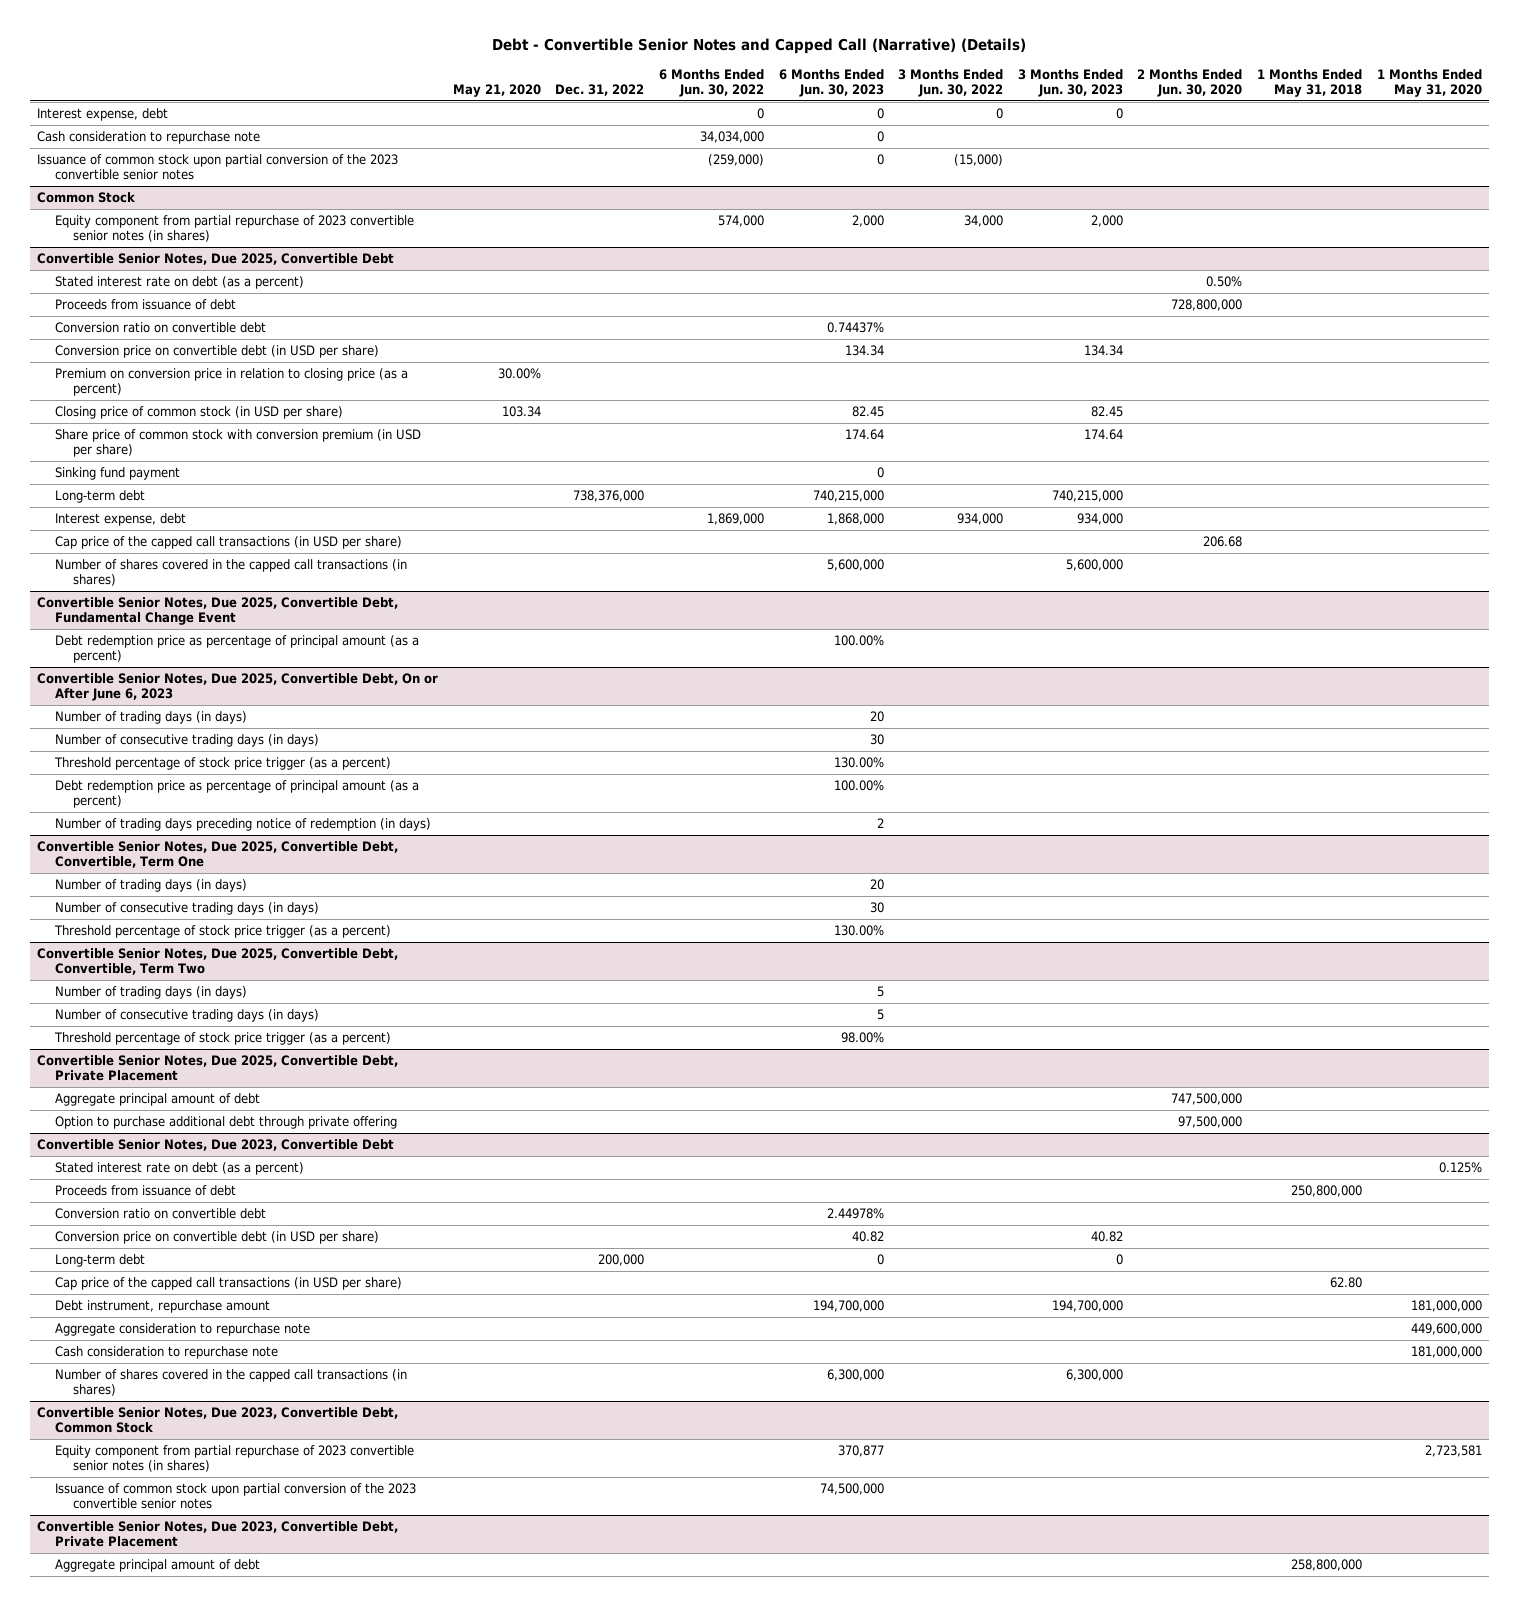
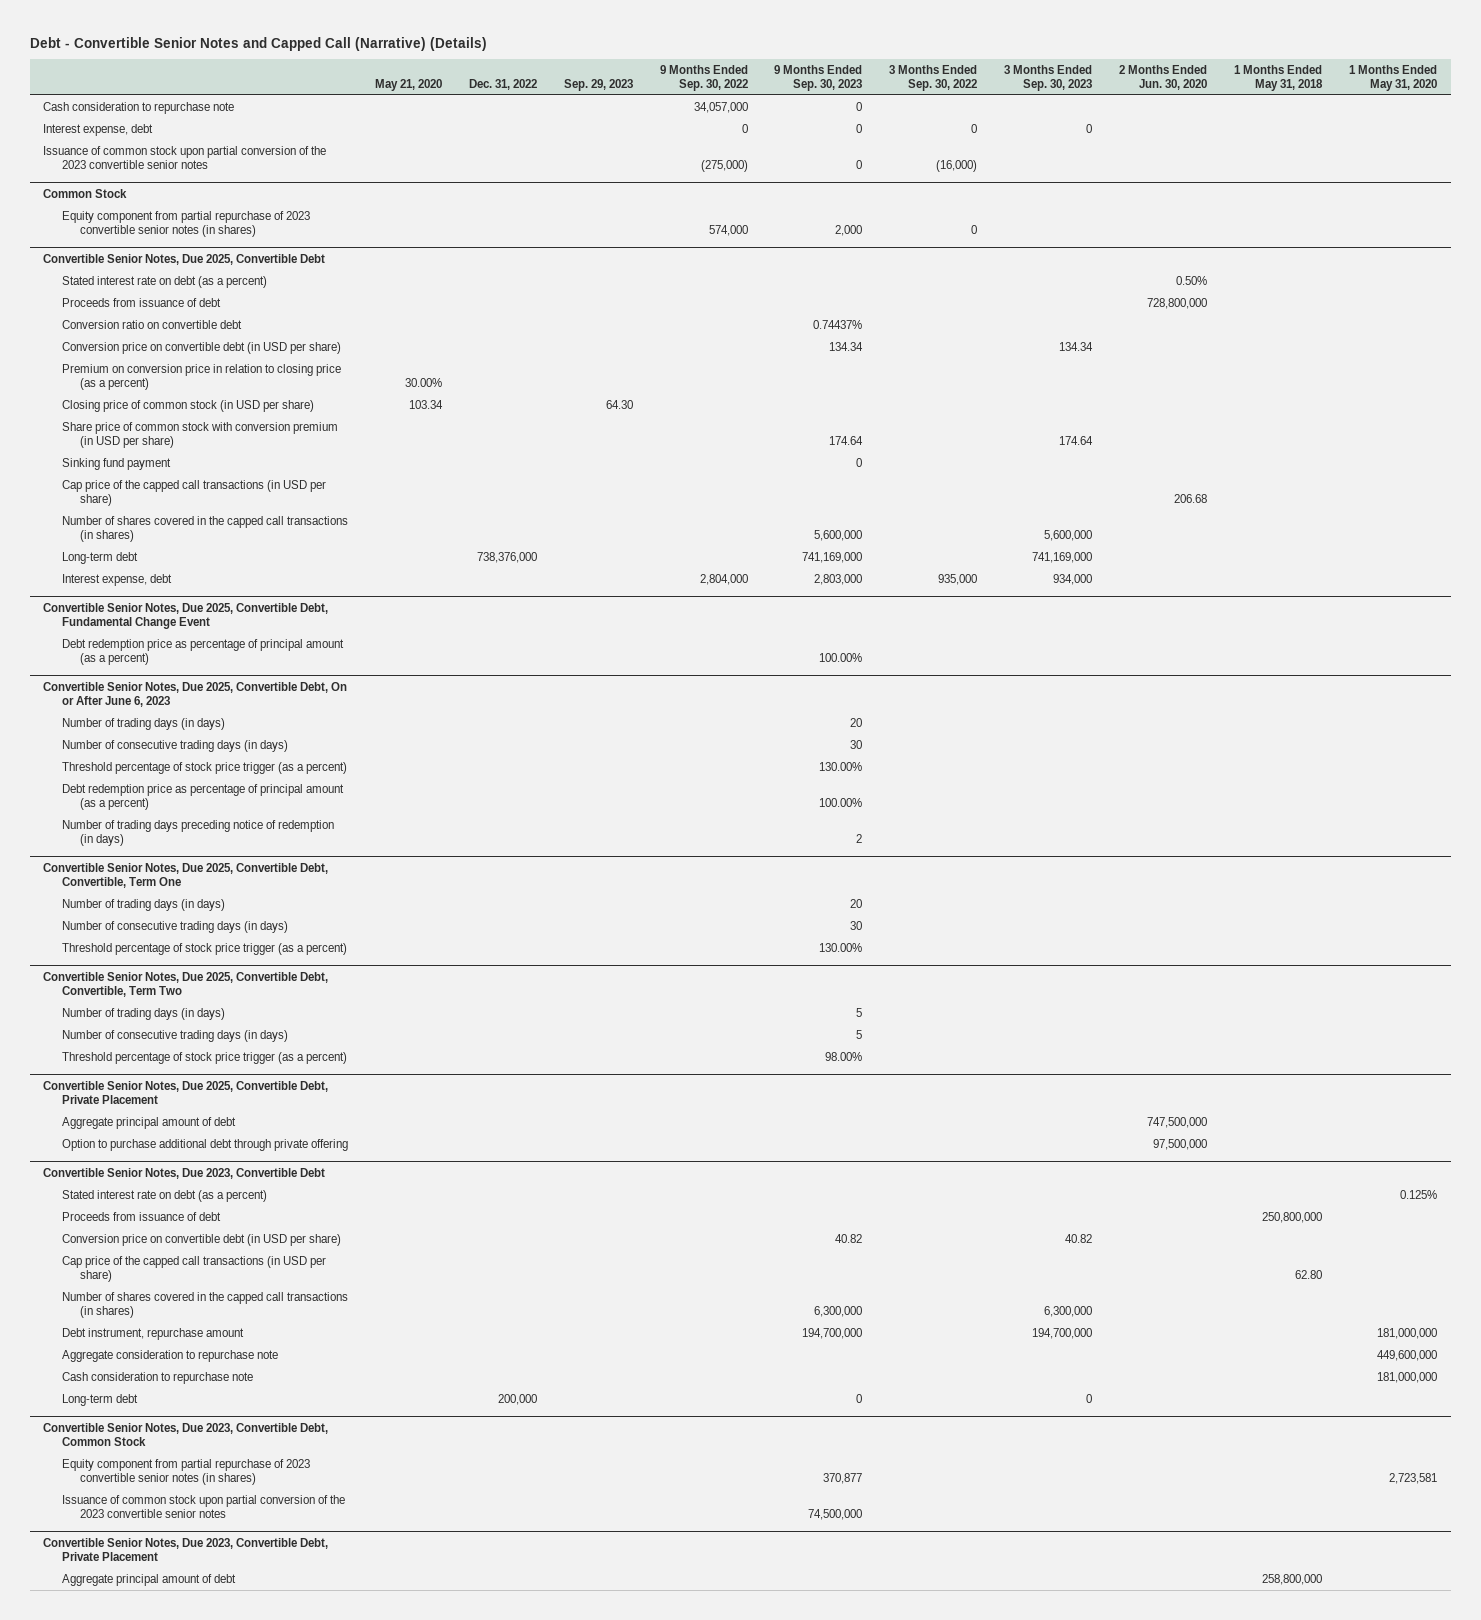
- | May 21, 2020 | Dec. 31, 2022 | 6 Months Ended Jun. 30, 2022 | 6 Months Ended Jun. 30, 2023 | 3 Months Ended Jun. 30, 2022 | 3 Months Ended Jun. 30, 2023 | 2 Months Ended Jun. 30, 2020 | 1 Months Ended May 31, 2018 | 1 Months Ended May 31, 2020
+ | May 21, 2020 | Dec. 31, 2022 | Sep. 29, 2023 | 9 Months Ended Sep. 30, 2022 | 9 Months Ended Sep. 30, 2023 | 3 Months Ended Sep. 30, 2022 | 3 Months Ended Sep. 30, 2023 | 2 Months Ended Jun. 30, 2020 | 1 Months Ended May 31, 2018 | 1 Months Ended May 31, 2020
moved down: Interest expense, debt | | | | 0 | 0 | 0 | 0 | | |
@ Convertible Senior Notes, Due 2025, Convertible Debt
moved down: Long-term debt | | 738,376,000 | | | 741,169,000 | | 741,169,000 | | |
moved down: Interest expense, debt | | | | 2,804,000 | 2,803,000 | 935,000 | 934,000 | | |
@ Convertible Senior Notes, Due 2023, Convertible Debt
- Conversion ratio on convertible debt | | | | 2.44978% | | | | |
moved up: Number of shares covered in the capped call transactions (in shares) | | | | | 6,300,000 | | 6,300,000 | | |
moved down: Long-term debt | | 200,000 | | | 0 | | 0 | | |

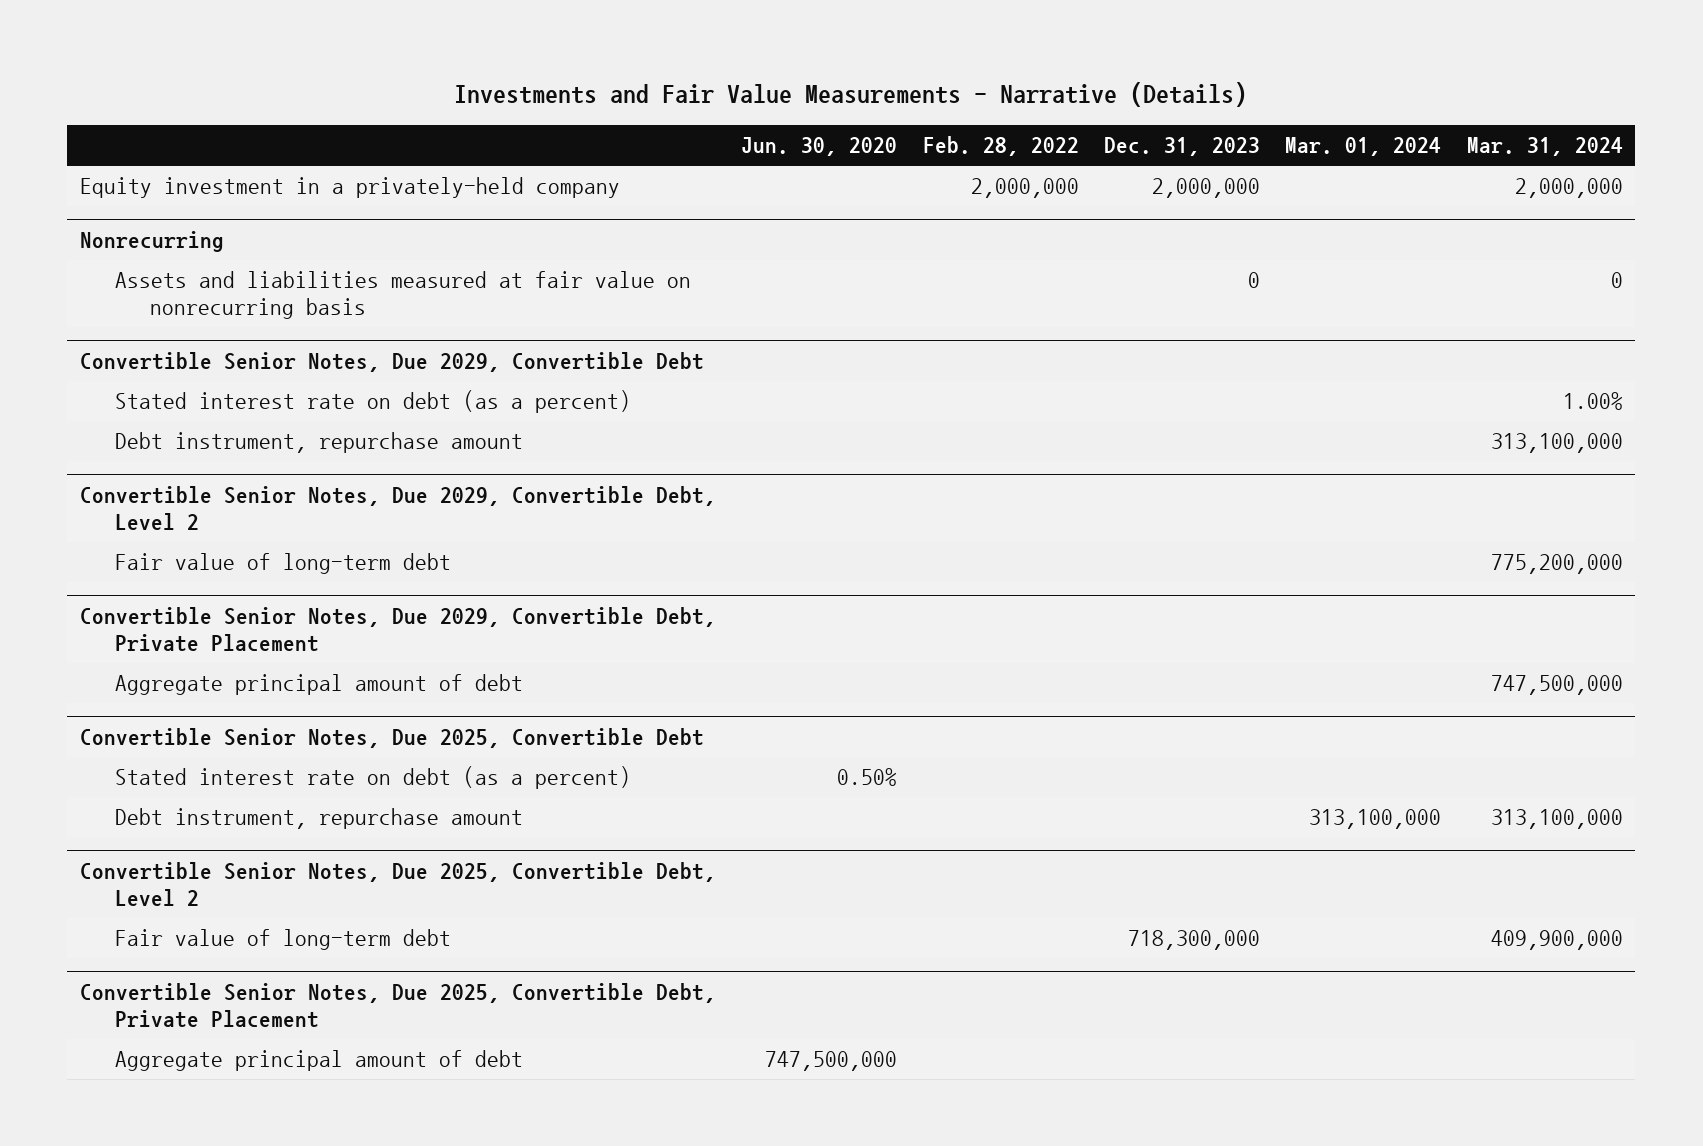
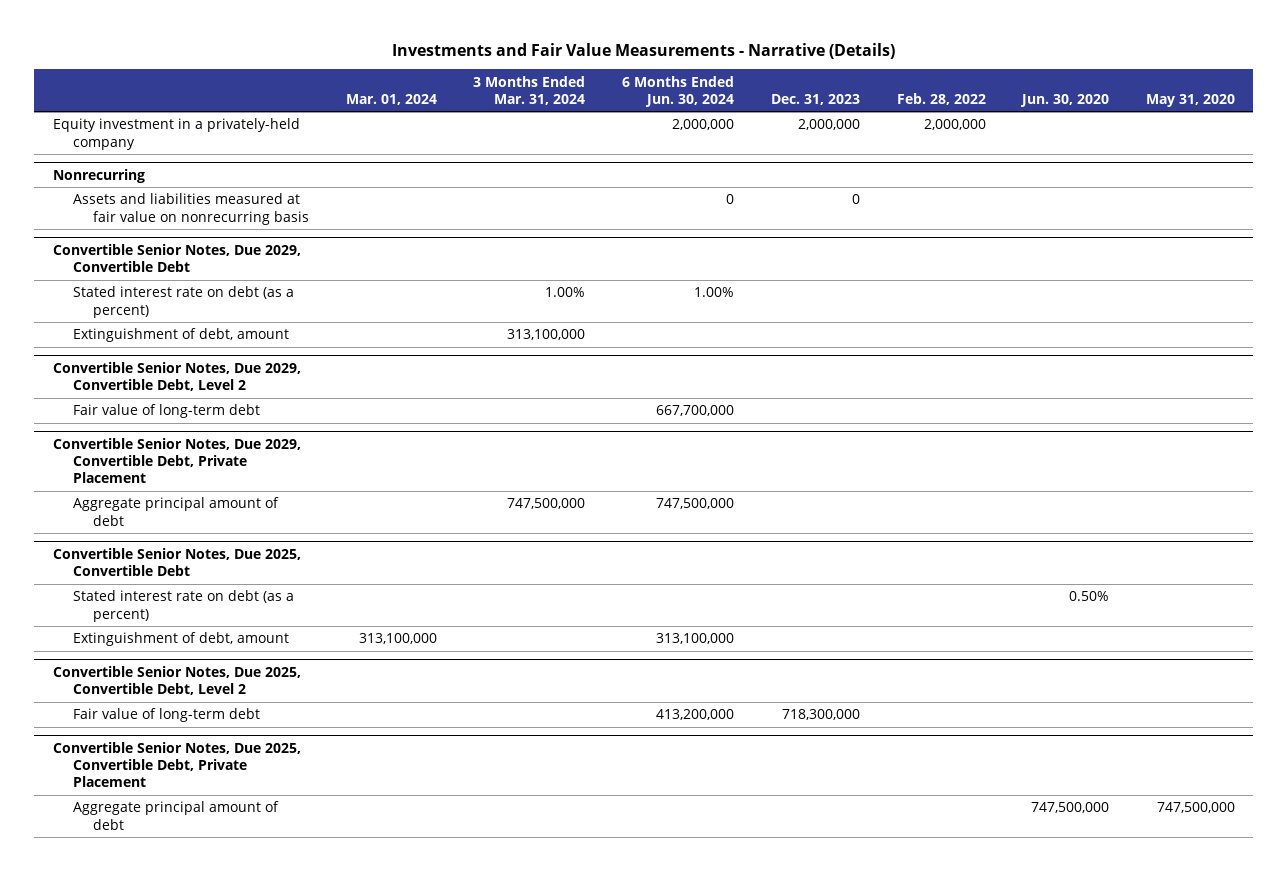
- | Jun. 30, 2020 | Feb. 28, 2022 | Dec. 31, 2023 | Mar. 01, 2024 | Mar. 31, 2024
+ | Mar. 01, 2024 | 3 Months Ended Mar. 31, 2024 | 6 Months Ended Jun. 30, 2024 | Dec. 31, 2023 | Feb. 28, 2022 | Jun. 30, 2020 | May 31, 2020
@ Convertible Senior Notes, Due 2029, Convertible Debt
- Debt instrument, repurchase amount | | | | | 313,100,000
+ Extinguishment of debt, amount | | 313,100,000 | | | | |
@ Convertible Senior Notes, Due 2025, Convertible Debt
- Debt instrument, repurchase amount | | | | 313,100,000 | 313,100,000
+ Extinguishment of debt, amount | 313,100,000 | | 313,100,000 | | | |

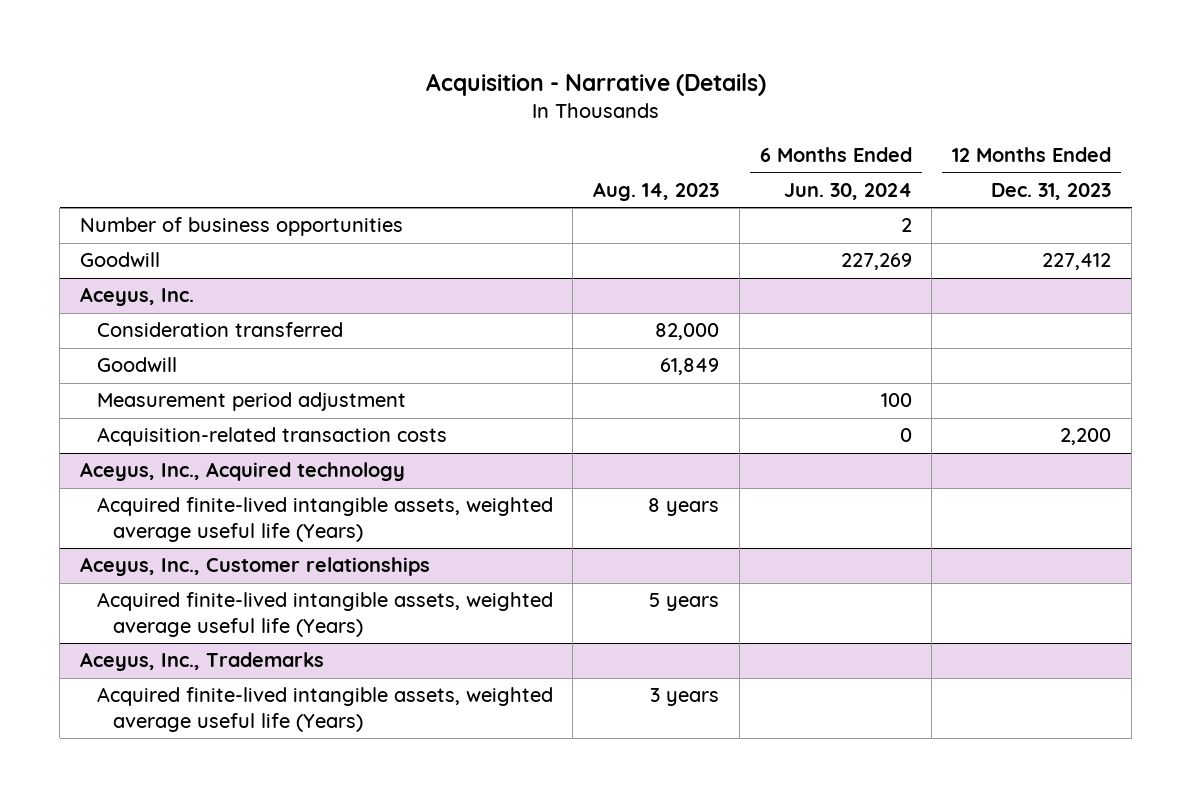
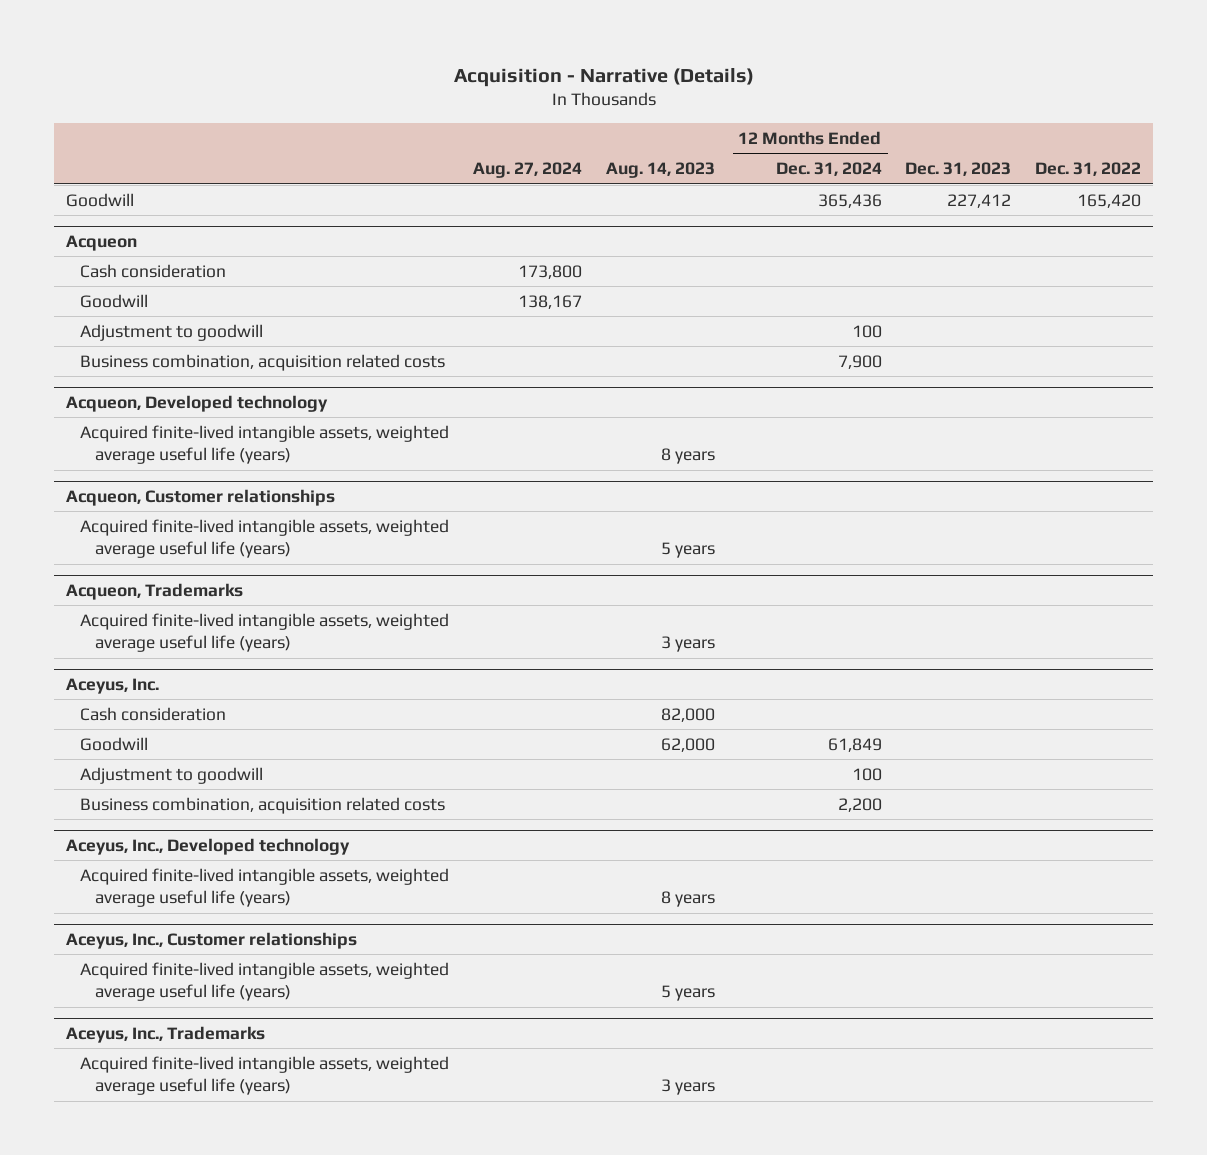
- | Aug. 14, 2023 | 6 Months Ended Jun. 30, 2024 | 12 Months Ended Dec. 31, 2023
+ | Aug. 27, 2024 | Aug. 14, 2023 | 12 Months Ended Dec. 31, 2024 | Dec. 31, 2023 | Dec. 31, 2022
- Number of business opportunities | | 2 |
+ Acqueon
+ Cash consideration | 173,800 | | | |
+ Goodwill | 138,167 | | | |
+ Adjustment to goodwill | | | 100 | |
+ Business combination, acquisition related costs | | | 7,900 | |
+ Acqueon, Developed technology
+ Acquired finite-lived intangible assets, weighted average useful life (years) | | 8 years | | |
+ Acqueon, Customer relationships
+ Acquired finite-lived intangible assets, weighted average useful life (years) | | 5 years | | |
+ Acqueon, Trademarks
+ Acquired finite-lived intangible assets, weighted average useful life (years) | | 3 years | | |
@ Aceyus, Inc.
- Consideration transferred | 82,000 | |
- Goodwill | 61,849 | |
- Measurement period adjustment | | 100 |
- Acquisition-related transaction costs | | 0 | 2,200
- Aceyus, Inc., Acquired technology
- Acquired finite-lived intangible assets, weighted average useful life (Years) | 8 years | |
@ Aceyus, Inc.
+ Cash consideration | | 82,000 | | |
+ Goodwill | | 62,000 | 61,849 | |
+ Adjustment to goodwill | | | 100 | |
+ Business combination, acquisition related costs | | | 2,200 | |
+ Aceyus, Inc., Developed technology
+ Acquired finite-lived intangible assets, weighted average useful life (years) | | 8 years | | |
@ Aceyus, Inc., Customer relationships
- Acquired finite-lived intangible assets, weighted average useful life (Years) | 5 years | |
+ Acquired finite-lived intangible assets, weighted average useful life (years) | | 5 years | | |
@ Aceyus, Inc., Trademarks
- Acquired finite-lived intangible assets, weighted average useful life (Years) | 3 years | |
+ Acquired finite-lived intangible assets, weighted average useful life (years) | | 3 years | | |

